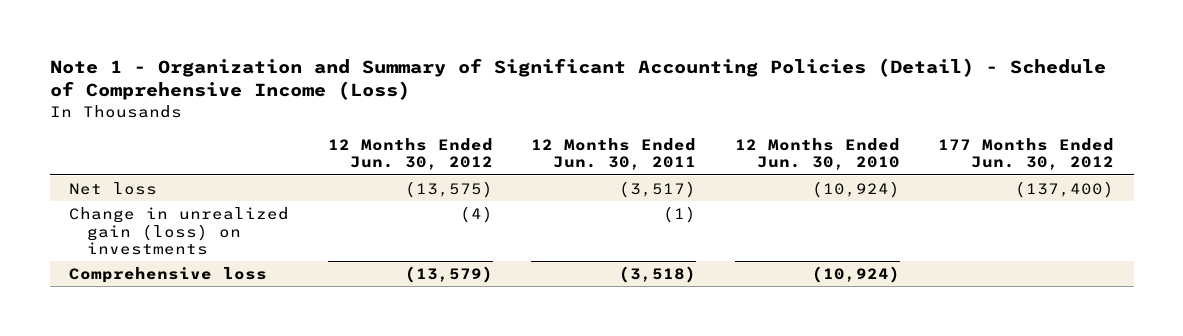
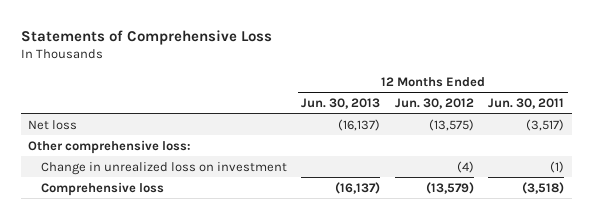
- Note 1 - Organization and Summary of Significant Accounting Policies (Detail) - Schedule of Comprehensive Income (Loss)
+ Statements of Comprehensive Loss
- | 12 Months Ended Jun. 30, 2012 | 12 Months Ended Jun. 30, 2011 | 12 Months Ended Jun. 30, 2010 | 177 Months Ended Jun. 30, 2012
+ | 12 Months Ended Jun. 30, 2013 | 12 Months Ended Jun. 30, 2012 | 12 Months Ended Jun. 30, 2011
- Change in unrealized gain (loss) on investments | (4) | (1) | |
+ Other comprehensive loss:
+ Change in unrealized loss on investment | | (4) | (1)

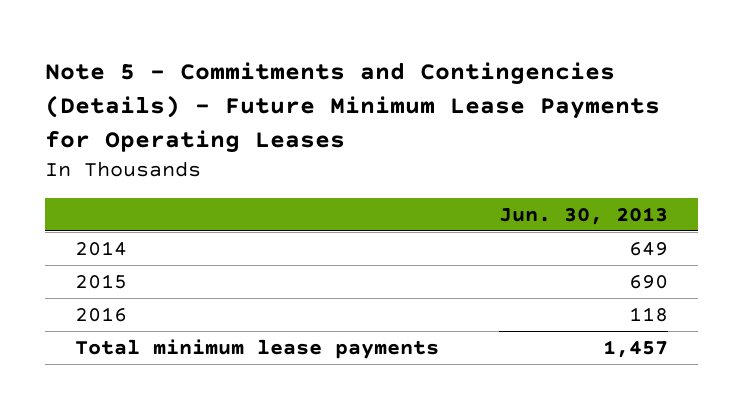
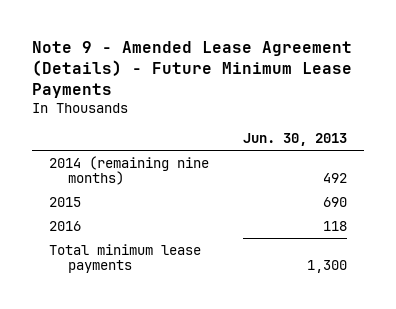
- Note 5 - Commitments and Contingencies (Details) - Future Minimum Lease Payments for Operating Leases
+ Note 9 - Amended Lease Agreement (Details) - Future Minimum Lease Payments
- 2014 | 649
+ 2014 (remaining nine months) | 492
- Total minimum lease payments | 1,457
+ Total minimum lease payments | 1,300

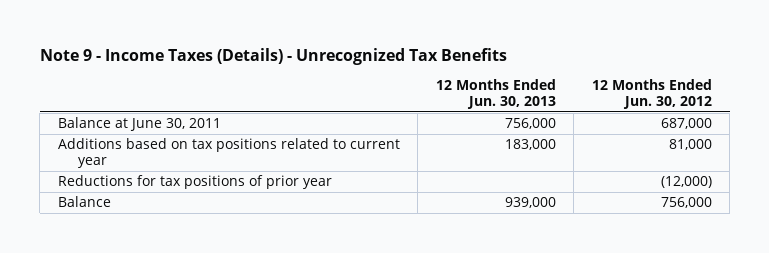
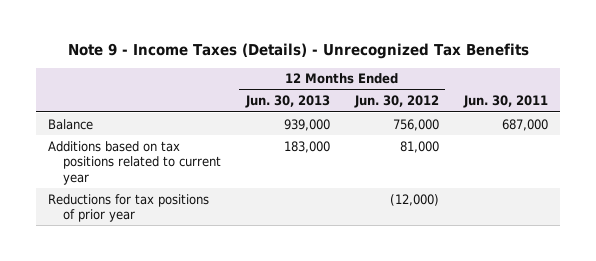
- | 12 Months Ended Jun. 30, 2013 | 12 Months Ended Jun. 30, 2012
+ | 12 Months Ended Jun. 30, 2013 | 12 Months Ended Jun. 30, 2012 | Jun. 30, 2011
- Balance at June 30, 2011 | 756,000 | 687,000
moved up: Balance | 939,000 | 756,000 | 687,000

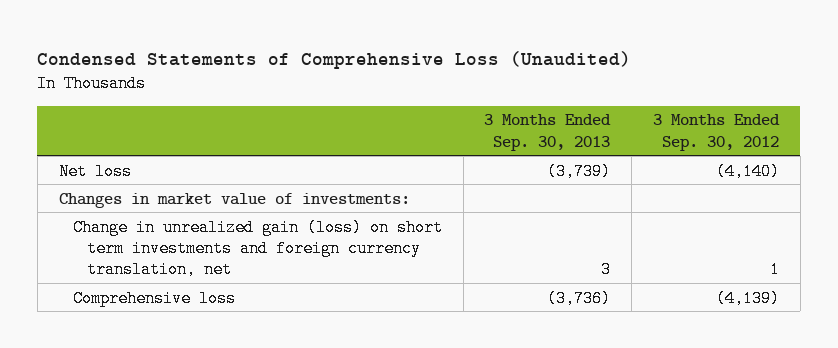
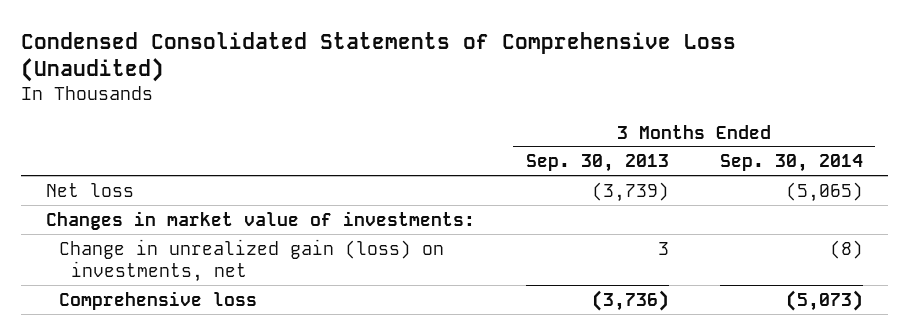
- Condensed Statements of Comprehensive Loss (Unaudited)
+ Condensed Consolidated Statements of Comprehensive Loss (Unaudited)
- | 3 Months Ended Sep. 30, 2013 | 3 Months Ended Sep. 30, 2012
+ | 3 Months Ended Sep. 30, 2013 | 3 Months Ended Sep. 30, 2014
- Change in unrealized gain (loss) on short term investments and foreign currency translation, net | 3 | 1
+ Change in unrealized gain (loss) on investments, net | 3 | (8)

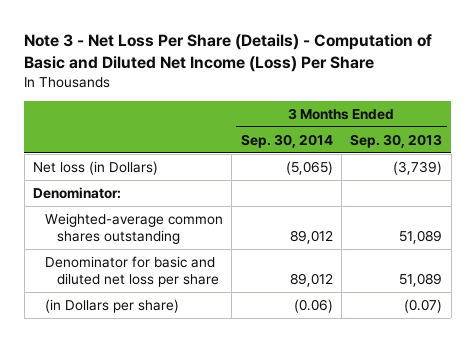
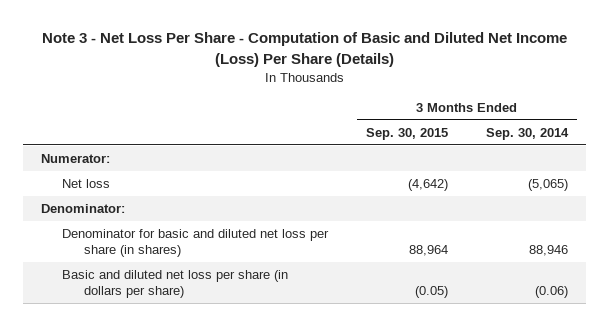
- Note 3 - Net Loss Per Share (Details) - Computation of Basic and Diluted Net Income (Loss) Per Share
+ Note 3 - Net Loss Per Share - Computation of Basic and Diluted Net Income (Loss) Per Share (Details)
- | 3 Months Ended Sep. 30, 2014 | 3 Months Ended Sep. 30, 2013
+ | 3 Months Ended Sep. 30, 2015 | 3 Months Ended Sep. 30, 2014
- Net loss (in Dollars) | (5,065) | (3,739)
+ Numerator:
+ Net loss | (4,642) | (5,065)
- Weighted-average common shares outstanding | 89,012 | 51,089
- Denominator for basic and diluted net loss per share | 89,012 | 51,089
- (in Dollars per share) | (0.06) | (0.07)
+ Denominator for basic and diluted net loss per share (in shares) | 88,964 | 88,946
+ Basic and diluted net loss per share (in dollars per share) | (0.05) | (0.06)

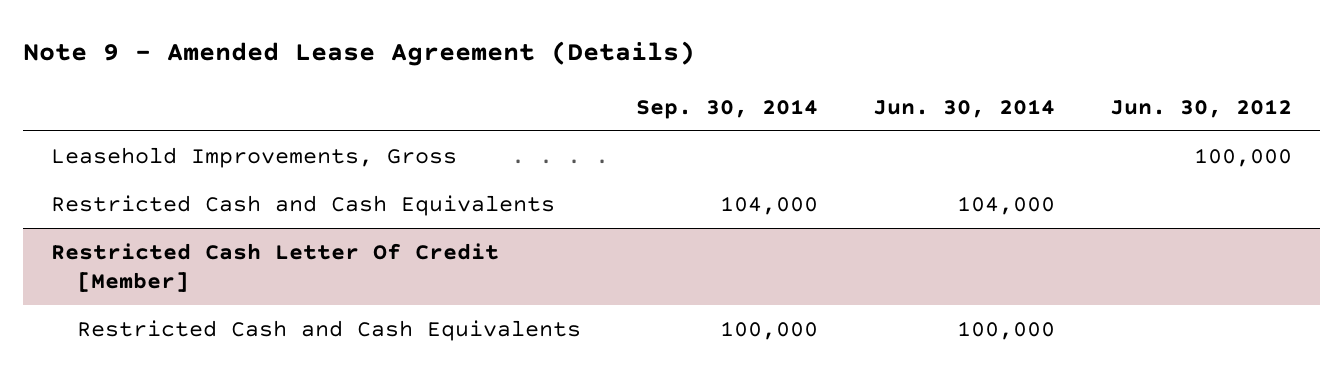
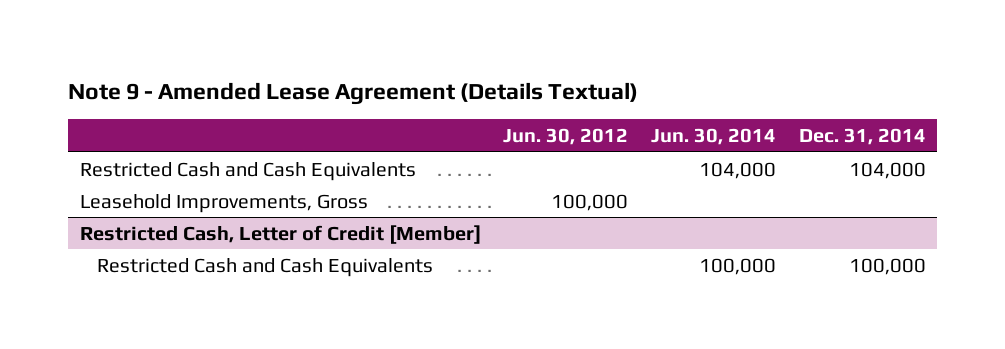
- Note 9 - Amended Lease Agreement (Details)
+ Note 9 - Amended Lease Agreement (Details Textual)
- | Sep. 30, 2014 | Jun. 30, 2014 | Jun. 30, 2012
+ | Jun. 30, 2012 | Jun. 30, 2014 | Dec. 31, 2014
- Restricted Cash Letter Of Credit [Member]
moved down: Leasehold Improvements, Gross | 100,000 | |
+ Restricted Cash, Letter of Credit [Member]

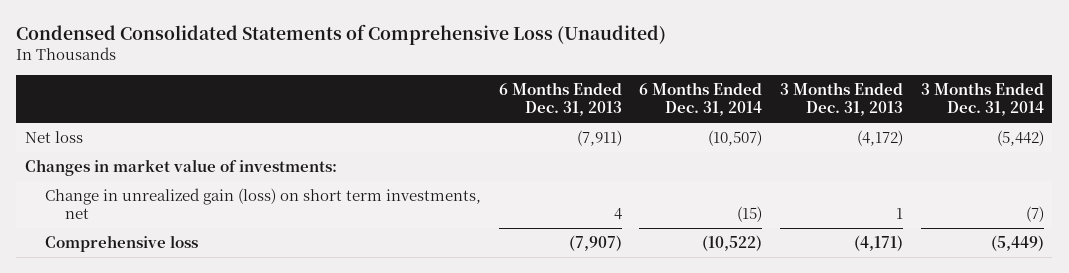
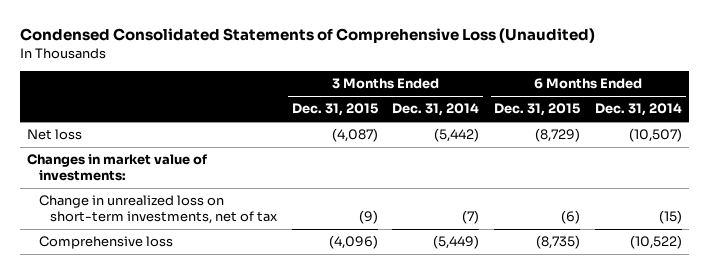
- | 6 Months Ended Dec. 31, 2013 | 6 Months Ended Dec. 31, 2014 | 3 Months Ended Dec. 31, 2013 | 3 Months Ended Dec. 31, 2014
+ | 3 Months Ended Dec. 31, 2015 | 3 Months Ended Dec. 31, 2014 | 6 Months Ended Dec. 31, 2015 | 6 Months Ended Dec. 31, 2014
- Change in unrealized gain (loss) on short term investments, net | 4 | (15) | 1 | (7)
+ Change in unrealized loss on short-term investments, net of tax | (9) | (7) | (6) | (15)

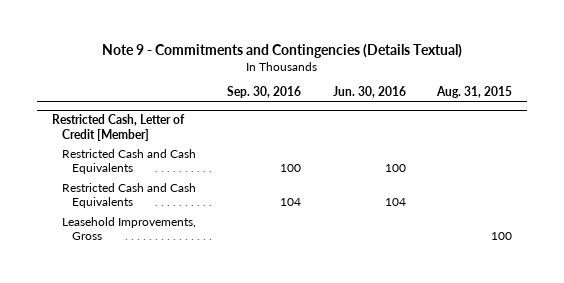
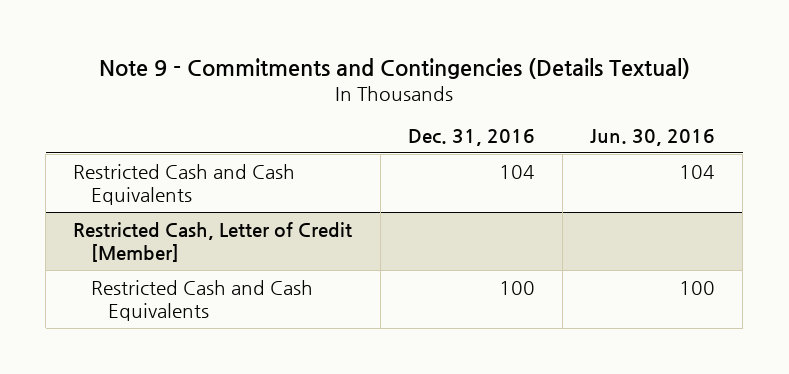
- | Sep. 30, 2016 | Jun. 30, 2016 | Aug. 31, 2015
+ | Dec. 31, 2016 | Jun. 30, 2016
+ Restricted Cash and Cash Equivalents | 104 | 104
@ Restricted Cash, Letter of Credit [Member]
- Restricted Cash and Cash Equivalents | 104 | 104 |
- Leasehold Improvements, Gross | | | 100

